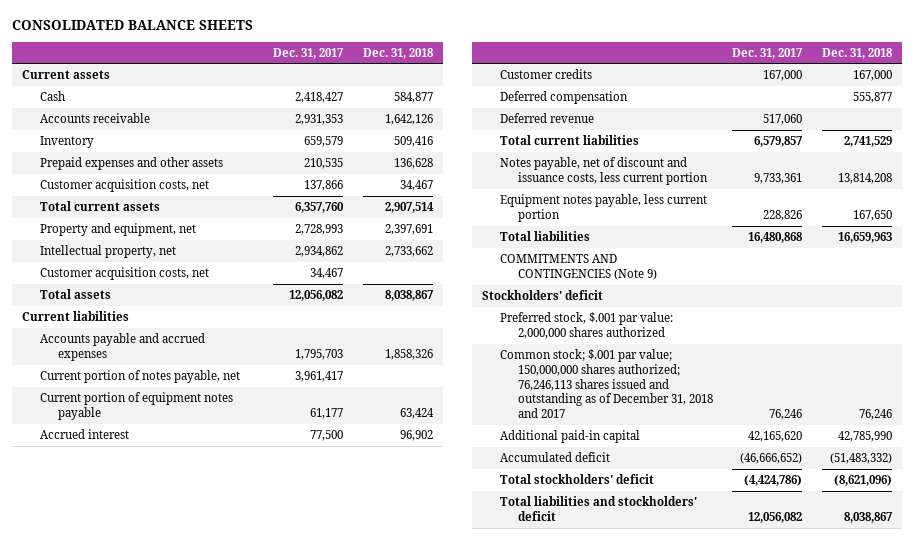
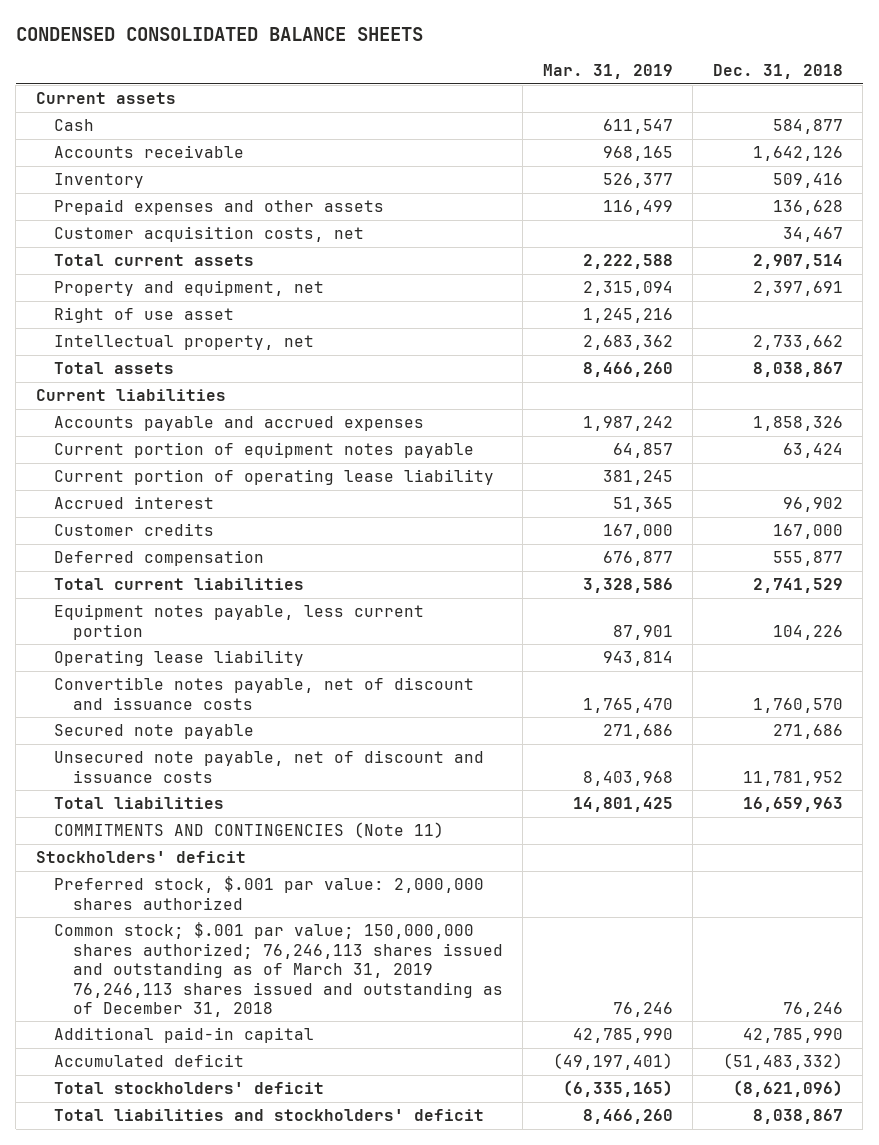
- CONSOLIDATED BALANCE SHEETS
+ CONDENSED CONSOLIDATED BALANCE SHEETS
- | Dec. 31, 2017 | Dec. 31, 2018
+ | Mar. 31, 2019 | Dec. 31, 2018
+ Right of use asset | 1,245,216 |
- Customer acquisition costs, net | 34,467 |
- Current portion of notes payable, net | 3,961,417 |
+ Current portion of operating lease liability | 381,245 |
- Deferred revenue | 517,060 |
- Notes payable, net of discount and issuance costs, less current portion | 9,733,361 | 13,814,208
- Equipment notes payable, less current portion | 228,826 | 167,650
+ Equipment notes payable, less current portion | 87,901 | 104,226
+ Operating lease liability | 943,814 |
+ Convertible notes payable, net of discount and issuance costs | 1,765,470 | 1,760,570
+ Secured note payable | 271,686 | 271,686
+ Unsecured note payable, net of discount and issuance costs | 8,403,968 | 11,781,952
- COMMITMENTS AND CONTINGENCIES (Note 9)
+ COMMITMENTS AND CONTINGENCIES (Note 11)
- Common stock; $.001 par value; 150,000,000 shares authorized; 76,246,113 shares issued and outstanding as of December 31, 2018 and 2017 | 76,246 | 76,246
+ Common stock; $.001 par value; 150,000,000 shares authorized; 76,246,113 shares issued and outstanding as of March 31, 2019 76,246,113 shares issued and outstanding as of December 31, 2018 | 76,246 | 76,246

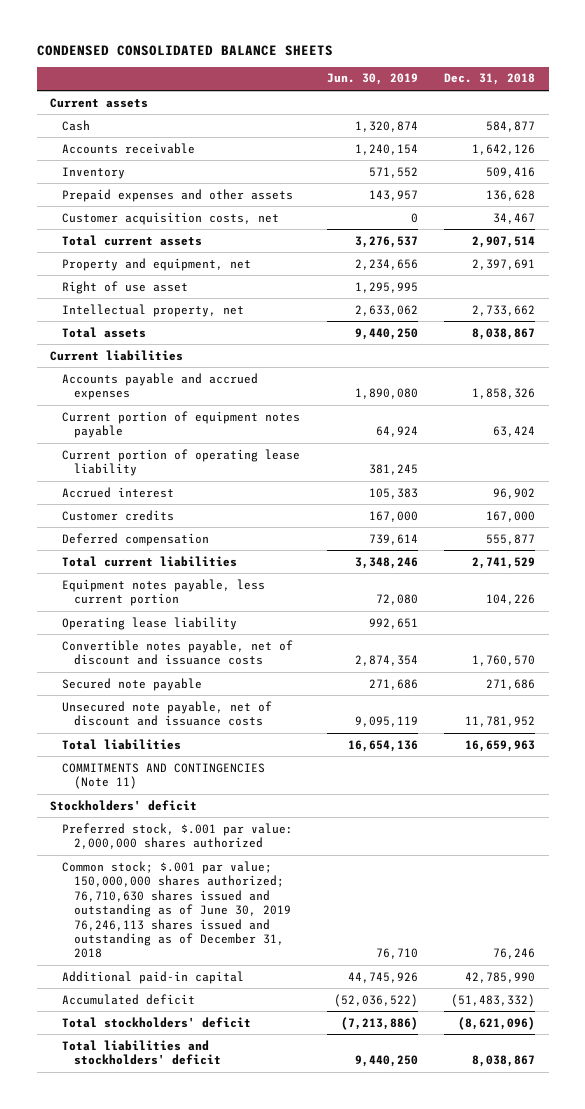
- | Mar. 31, 2019 | Dec. 31, 2018
+ | Jun. 30, 2019 | Dec. 31, 2018
- Common stock; $.001 par value; 150,000,000 shares authorized; 76,246,113 shares issued and outstanding as of March 31, 2019 76,246,113 shares issued and outstanding as of December 31, 2018 | 76,246 | 76,246
+ Common stock; $.001 par value; 150,000,000 shares authorized; 76,710,630 shares issued and outstanding as of June 30, 2019 76,246,113 shares issued and outstanding as of December 31, 2018 | 76,710 | 76,246

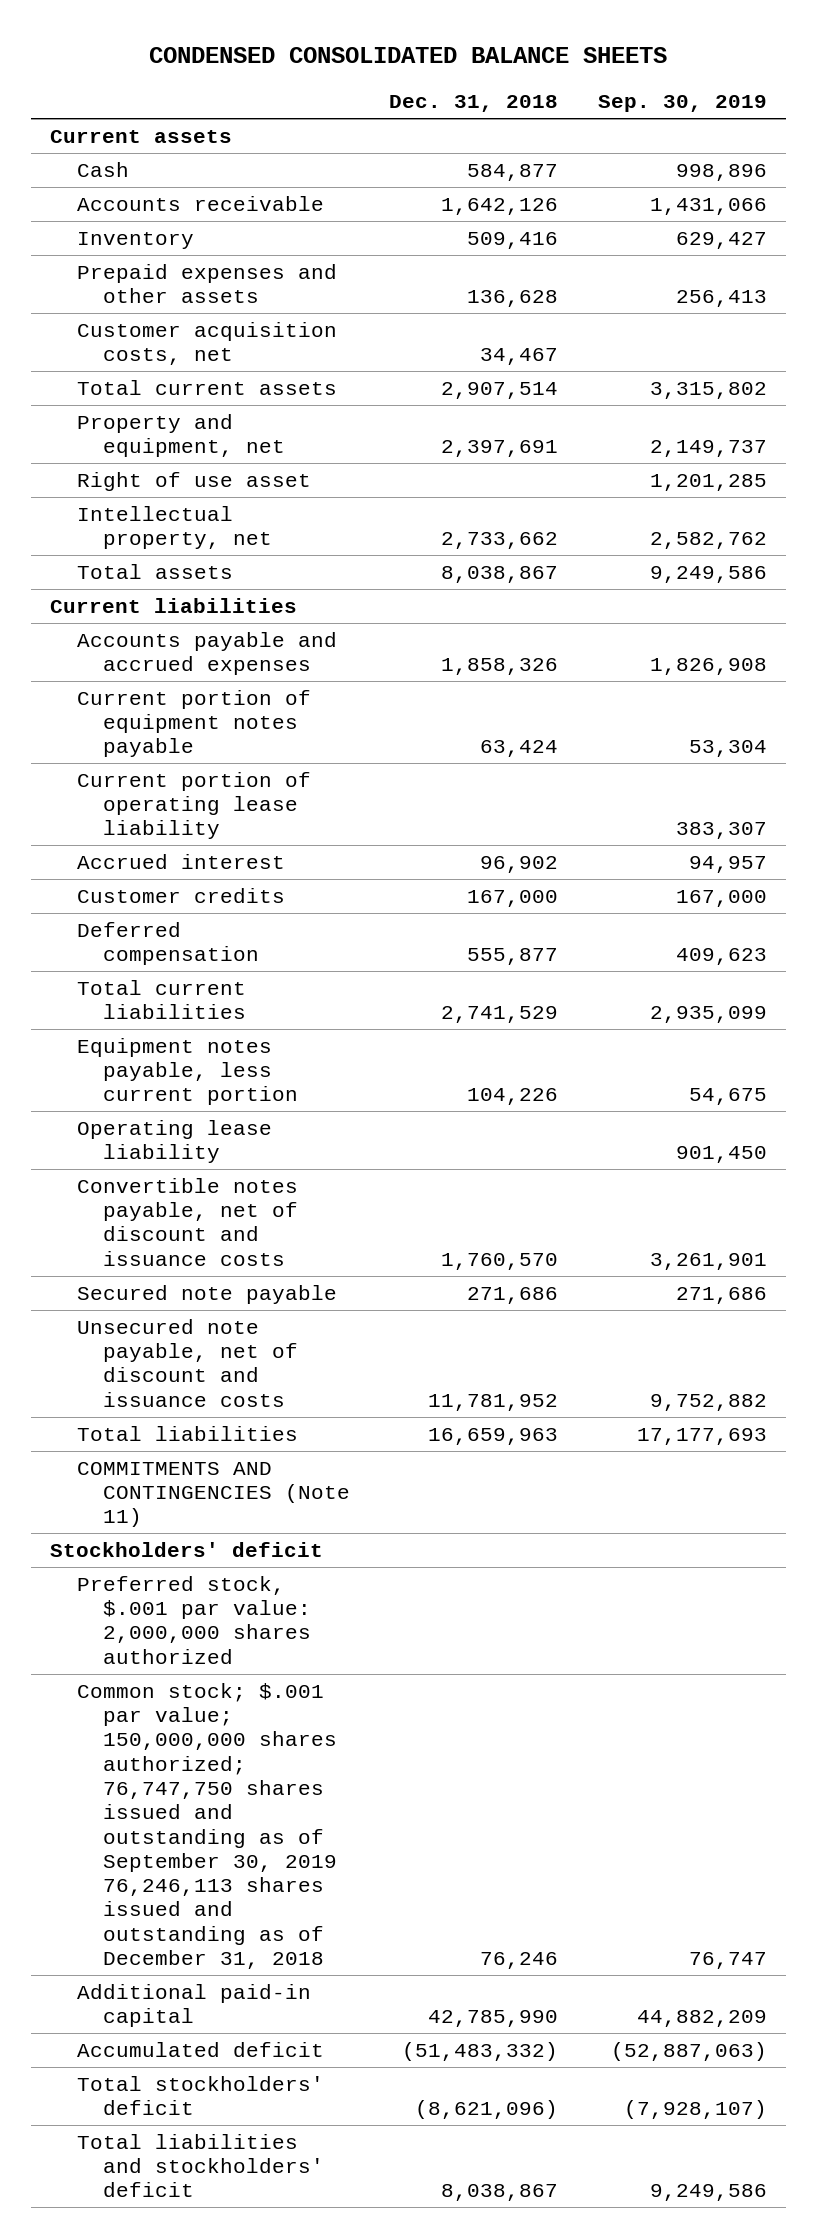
- | Jun. 30, 2019 | Dec. 31, 2018
+ | Dec. 31, 2018 | Sep. 30, 2019
- Common stock; $.001 par value; 150,000,000 shares authorized; 76,710,630 shares issued and outstanding as of June 30, 2019 76,246,113 shares issued and outstanding as of December 31, 2018 | 76,710 | 76,246
+ Common stock; $.001 par value; 150,000,000 shares authorized; 76,747,750 shares issued and outstanding as of September 30, 2019 76,246,113 shares issued and outstanding as of December 31, 2018 | 76,246 | 76,747

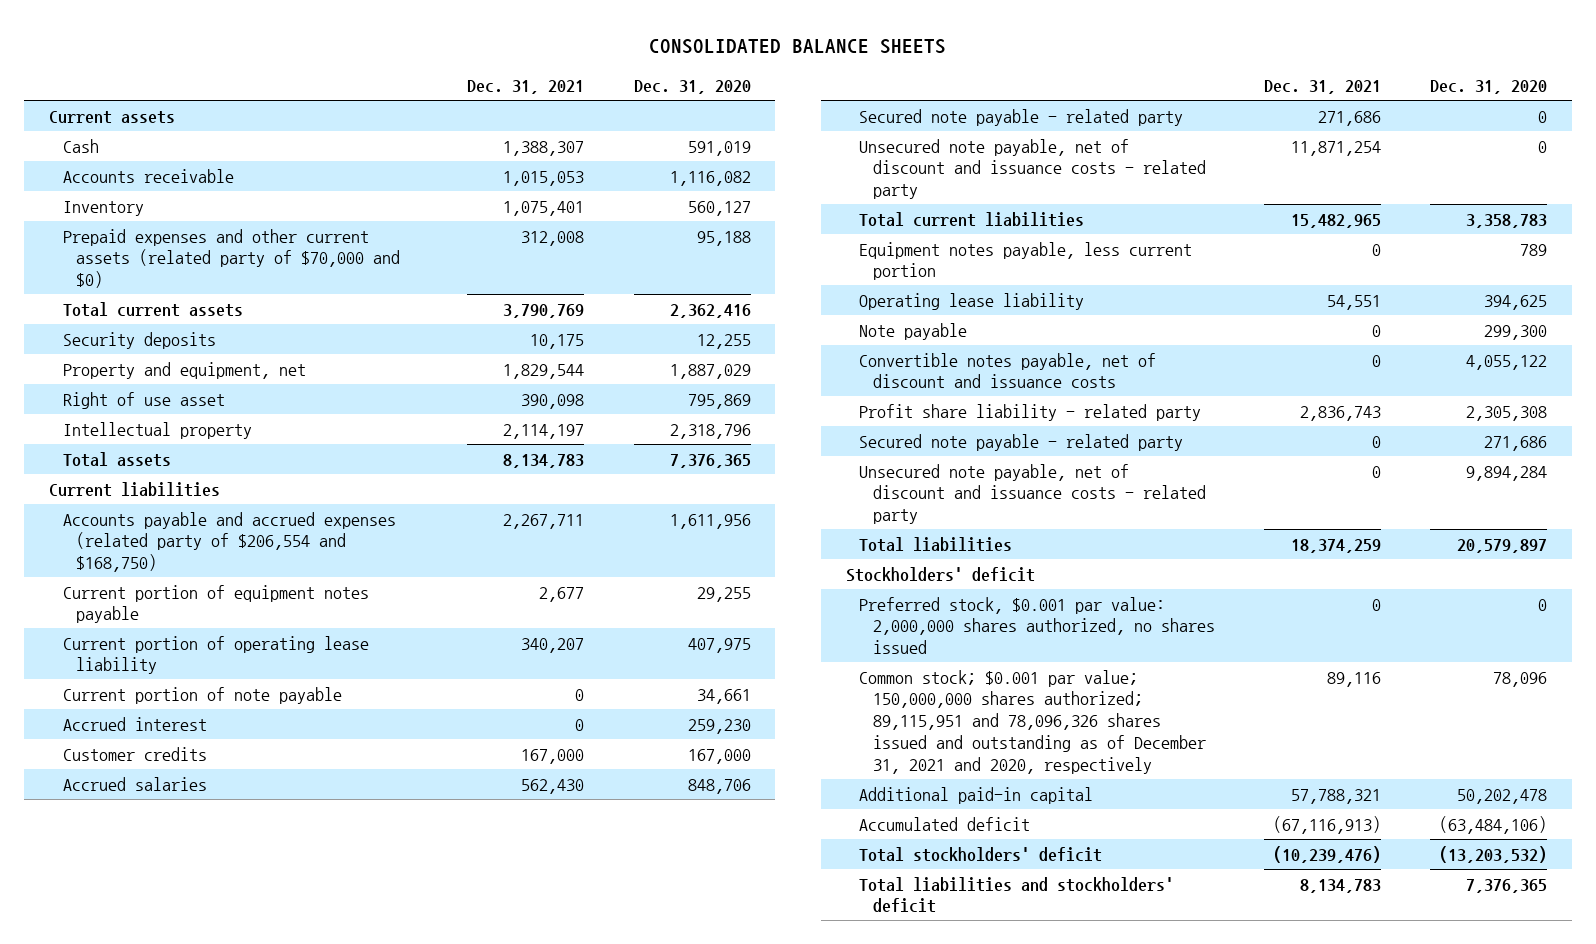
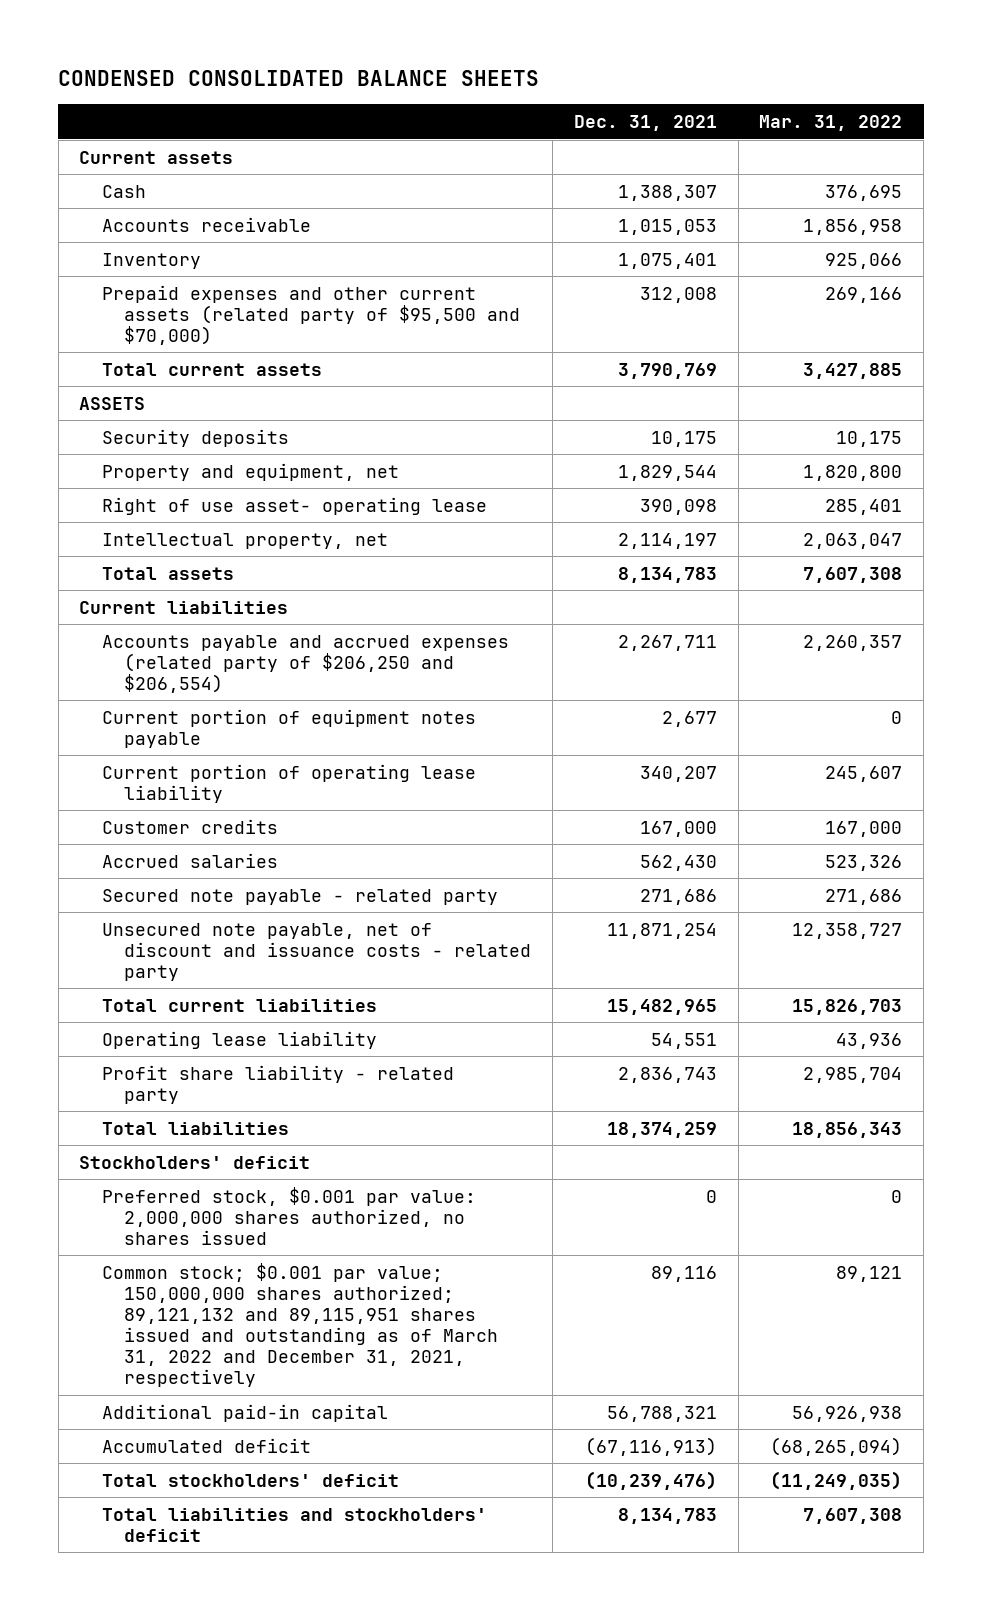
- CONSOLIDATED BALANCE SHEETS
+ CONDENSED CONSOLIDATED BALANCE SHEETS
- | Dec. 31, 2021 | Dec. 31, 2020
+ | Dec. 31, 2021 | Mar. 31, 2022
- Prepaid expenses and other current assets (related party of $70,000 and $0) | 312,008 | 95,188
+ Prepaid expenses and other current assets (related party of $95,500 and $70,000) | 312,008 | 269,166
+ ASSETS
- Right of use asset | 390,098 | 795,869
- Intellectual property | 2,114,197 | 2,318,796
+ Right of use asset- operating lease | 390,098 | 285,401
+ Intellectual property, net | 2,114,197 | 2,063,047
- Accounts payable and accrued expenses (related party of $206,554 and $168,750) | 2,267,711 | 1,611,956
+ Accounts payable and accrued expenses (related party of $206,250 and $206,554) | 2,267,711 | 2,260,357
- Current portion of note payable | 0 | 34,661
- Accrued interest | 0 | 259,230
- Equipment notes payable, less current portion | 0 | 789
- Note payable | 0 | 299,300
- Convertible notes payable, net of discount and issuance costs | 0 | 4,055,122
- Secured note payable - related party | 0 | 271,686
- Unsecured note payable, net of discount and issuance costs - related party | 0 | 9,894,284
- Common stock; $0.001 par value; 150,000,000 shares authorized; 89,115,951 and 78,096,326 shares issued and outstanding as of December 31, 2021 and 2020, respectively | 89,116 | 78,096
- Additional paid-in capital | 57,788,321 | 50,202,478
+ Common stock; $0.001 par value; 150,000,000 shares authorized; 89,121,132 and 89,115,951 shares issued and outstanding as of March 31, 2022 and December 31, 2021, respectively | 89,116 | 89,121
+ Additional paid-in capital | 56,788,321 | 56,926,938

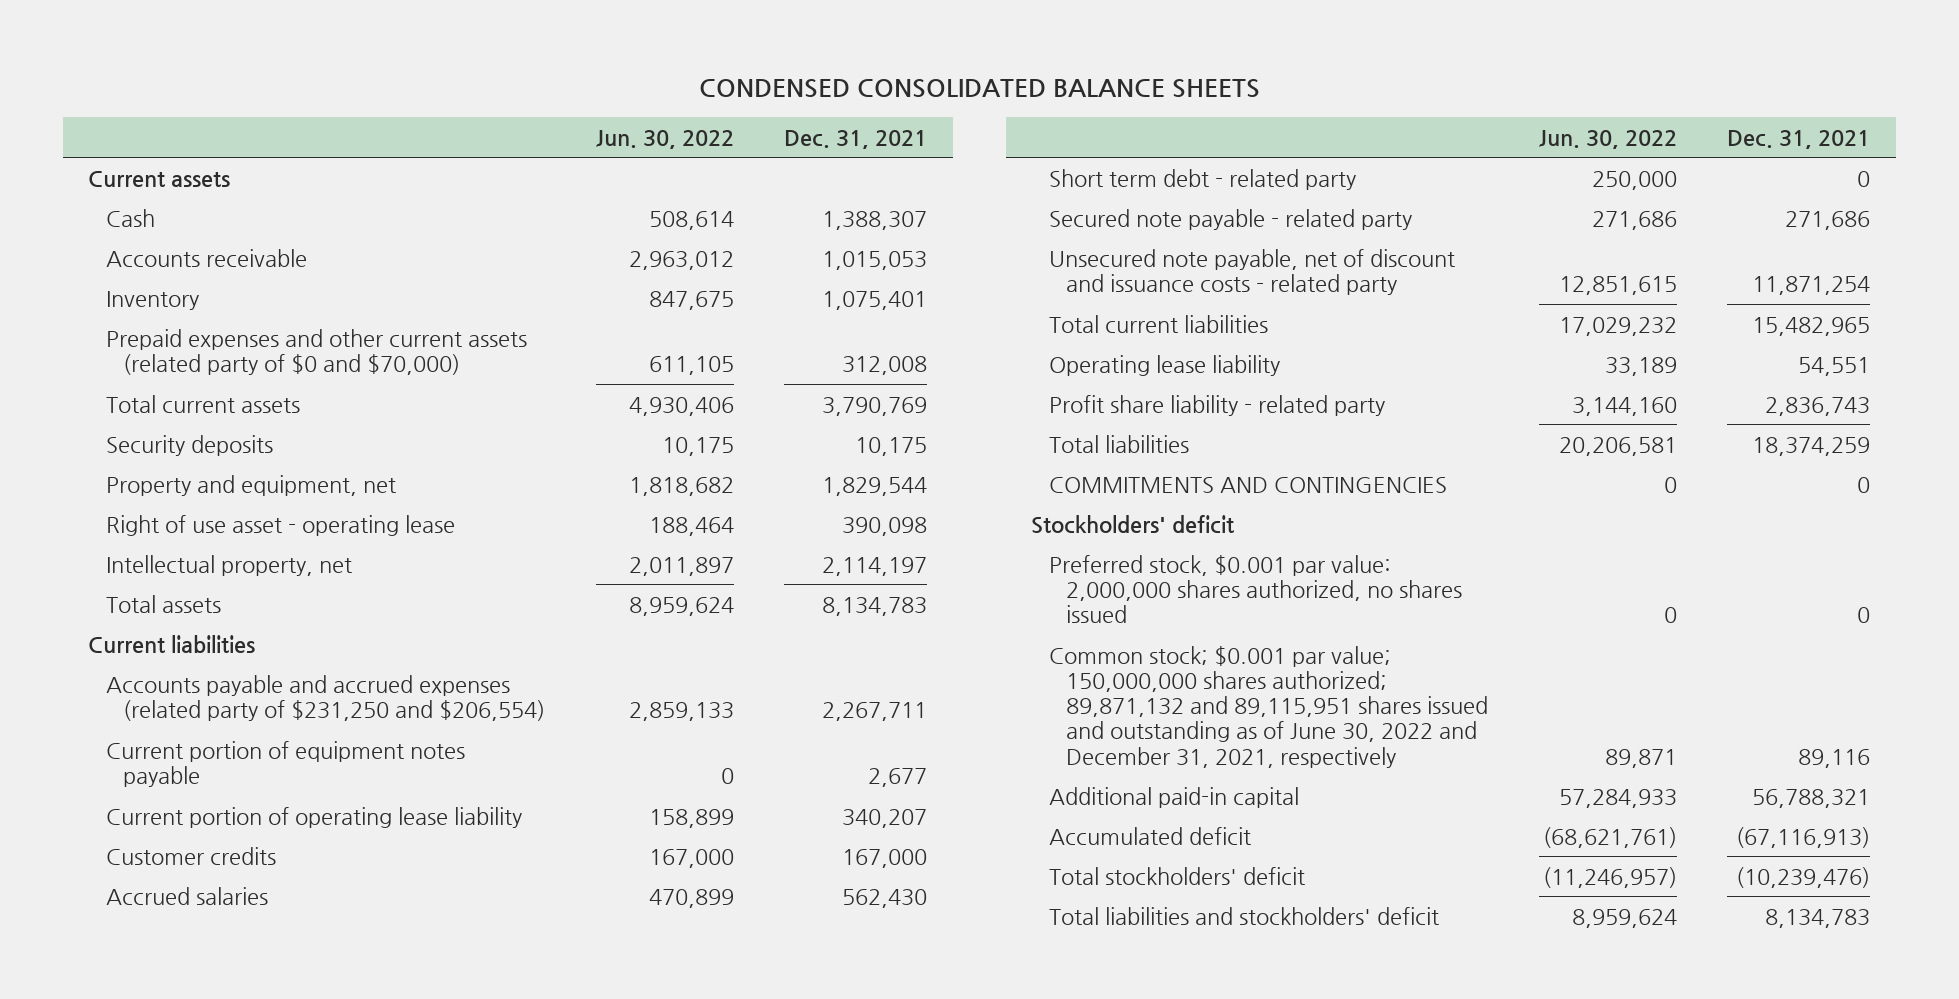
- | Dec. 31, 2021 | Mar. 31, 2022
+ | Jun. 30, 2022 | Dec. 31, 2021
- Prepaid expenses and other current assets (related party of $95,500 and $70,000) | 312,008 | 269,166
+ Prepaid expenses and other current assets (related party of $0 and $70,000) | 611,105 | 312,008
- ASSETS
- Right of use asset- operating lease | 390,098 | 285,401
+ Right of use asset - operating lease | 188,464 | 390,098
- Accounts payable and accrued expenses (related party of $206,250 and $206,554) | 2,267,711 | 2,260,357
+ Accounts payable and accrued expenses (related party of $231,250 and $206,554) | 2,859,133 | 2,267,711
+ Short term debt - related party | 250,000 | 0
+ COMMITMENTS AND CONTINGENCIES | 0 | 0
- Common stock; $0.001 par value; 150,000,000 shares authorized; 89,121,132 and 89,115,951 shares issued and outstanding as of March 31, 2022 and December 31, 2021, respectively | 89,116 | 89,121
+ Common stock; $0.001 par value; 150,000,000 shares authorized; 89,871,132 and 89,115,951 shares issued and outstanding as of June 30, 2022 and December 31, 2021, respectively | 89,871 | 89,116

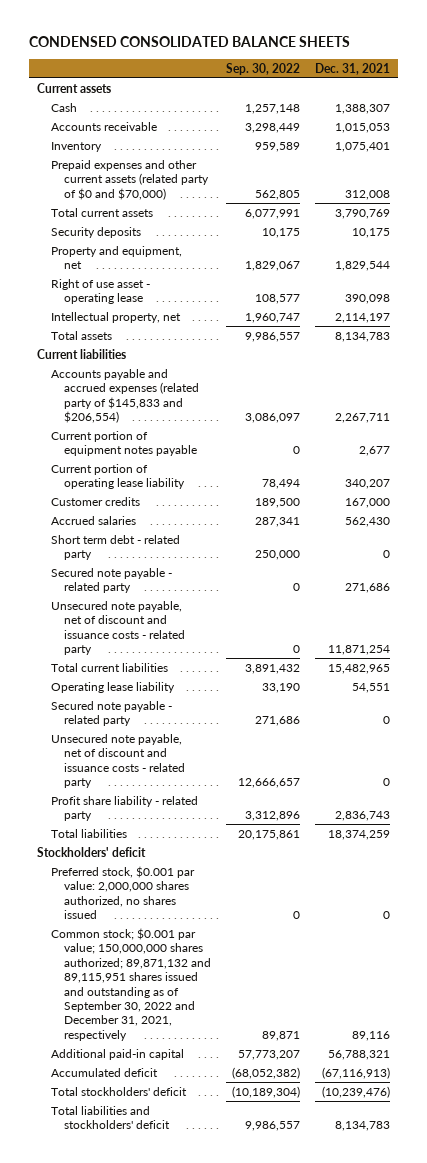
- | Jun. 30, 2022 | Dec. 31, 2021
+ | Sep. 30, 2022 | Dec. 31, 2021
- Accounts payable and accrued expenses (related party of $231,250 and $206,554) | 2,859,133 | 2,267,711
+ Accounts payable and accrued expenses (related party of $145,833 and $206,554) | 3,086,097 | 2,267,711
+ Secured note payable - related party | 271,686 | 0
+ Unsecured note payable, net of discount and issuance costs - related party | 12,666,657 | 0
- COMMITMENTS AND CONTINGENCIES | 0 | 0
- Common stock; $0.001 par value; 150,000,000 shares authorized; 89,871,132 and 89,115,951 shares issued and outstanding as of June 30, 2022 and December 31, 2021, respectively | 89,871 | 89,116
+ Common stock; $0.001 par value; 150,000,000 shares authorized; 89,871,132 and 89,115,951 shares issued and outstanding as of September 30, 2022 and December 31, 2021, respectively | 89,871 | 89,116

